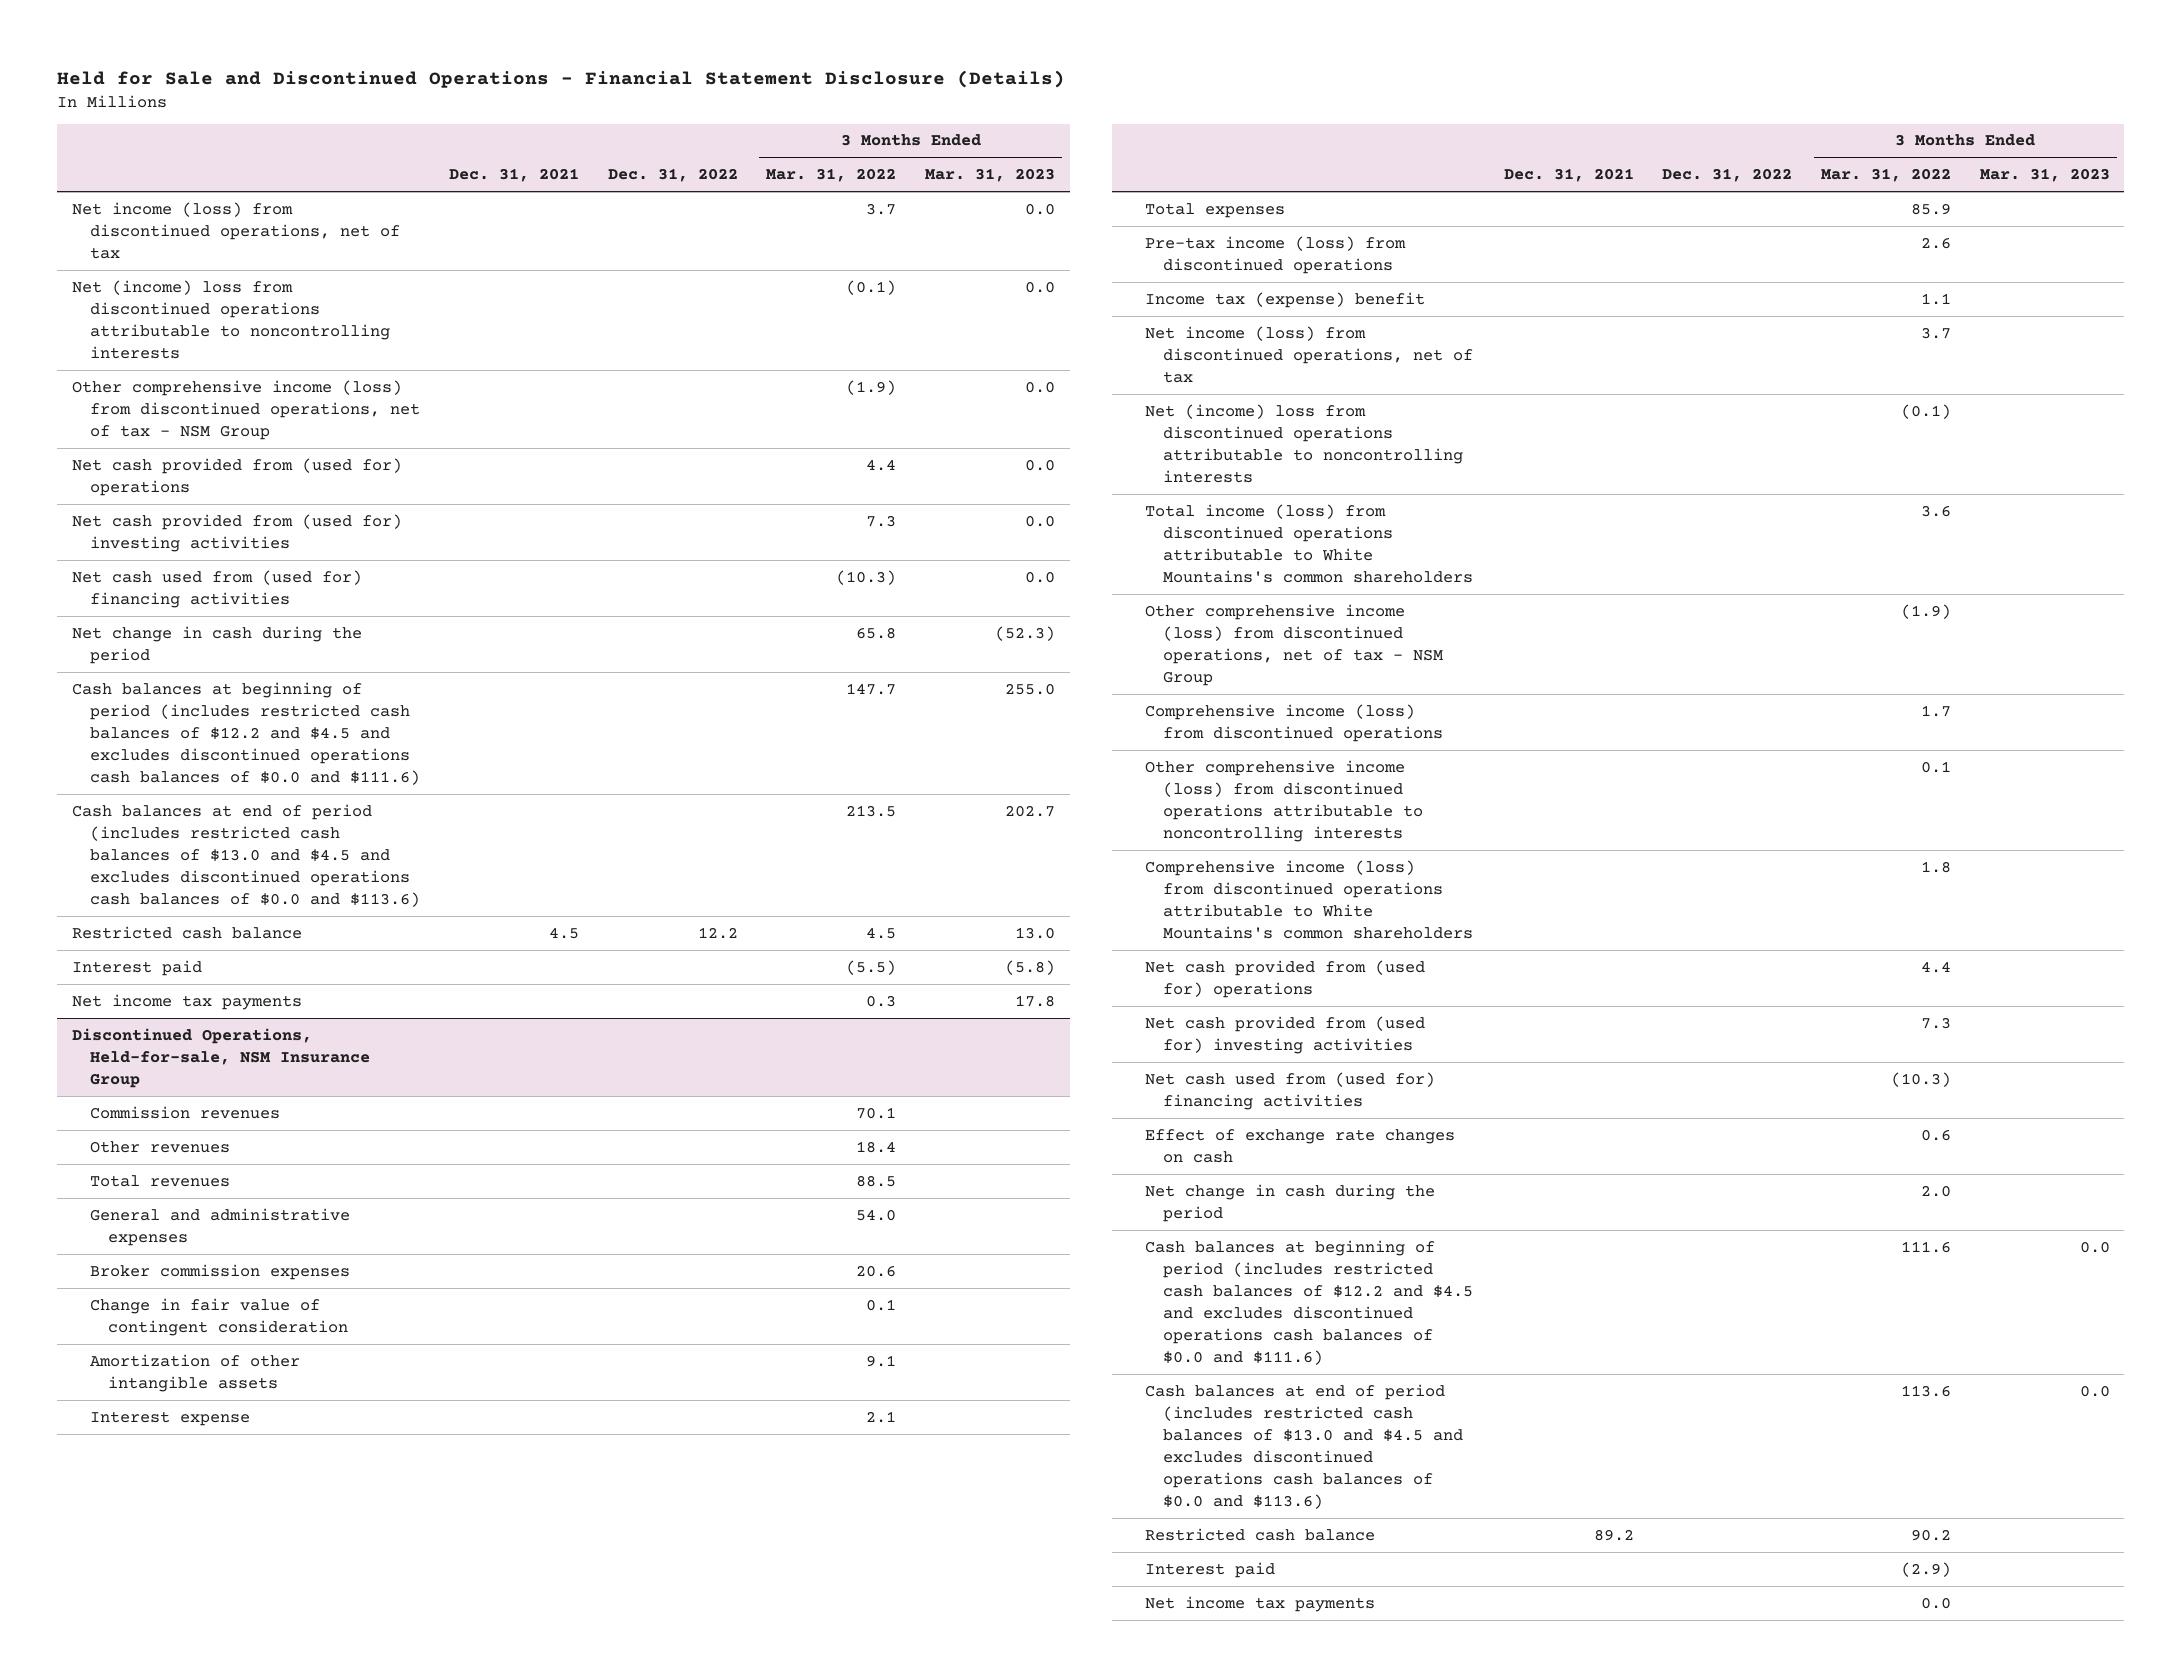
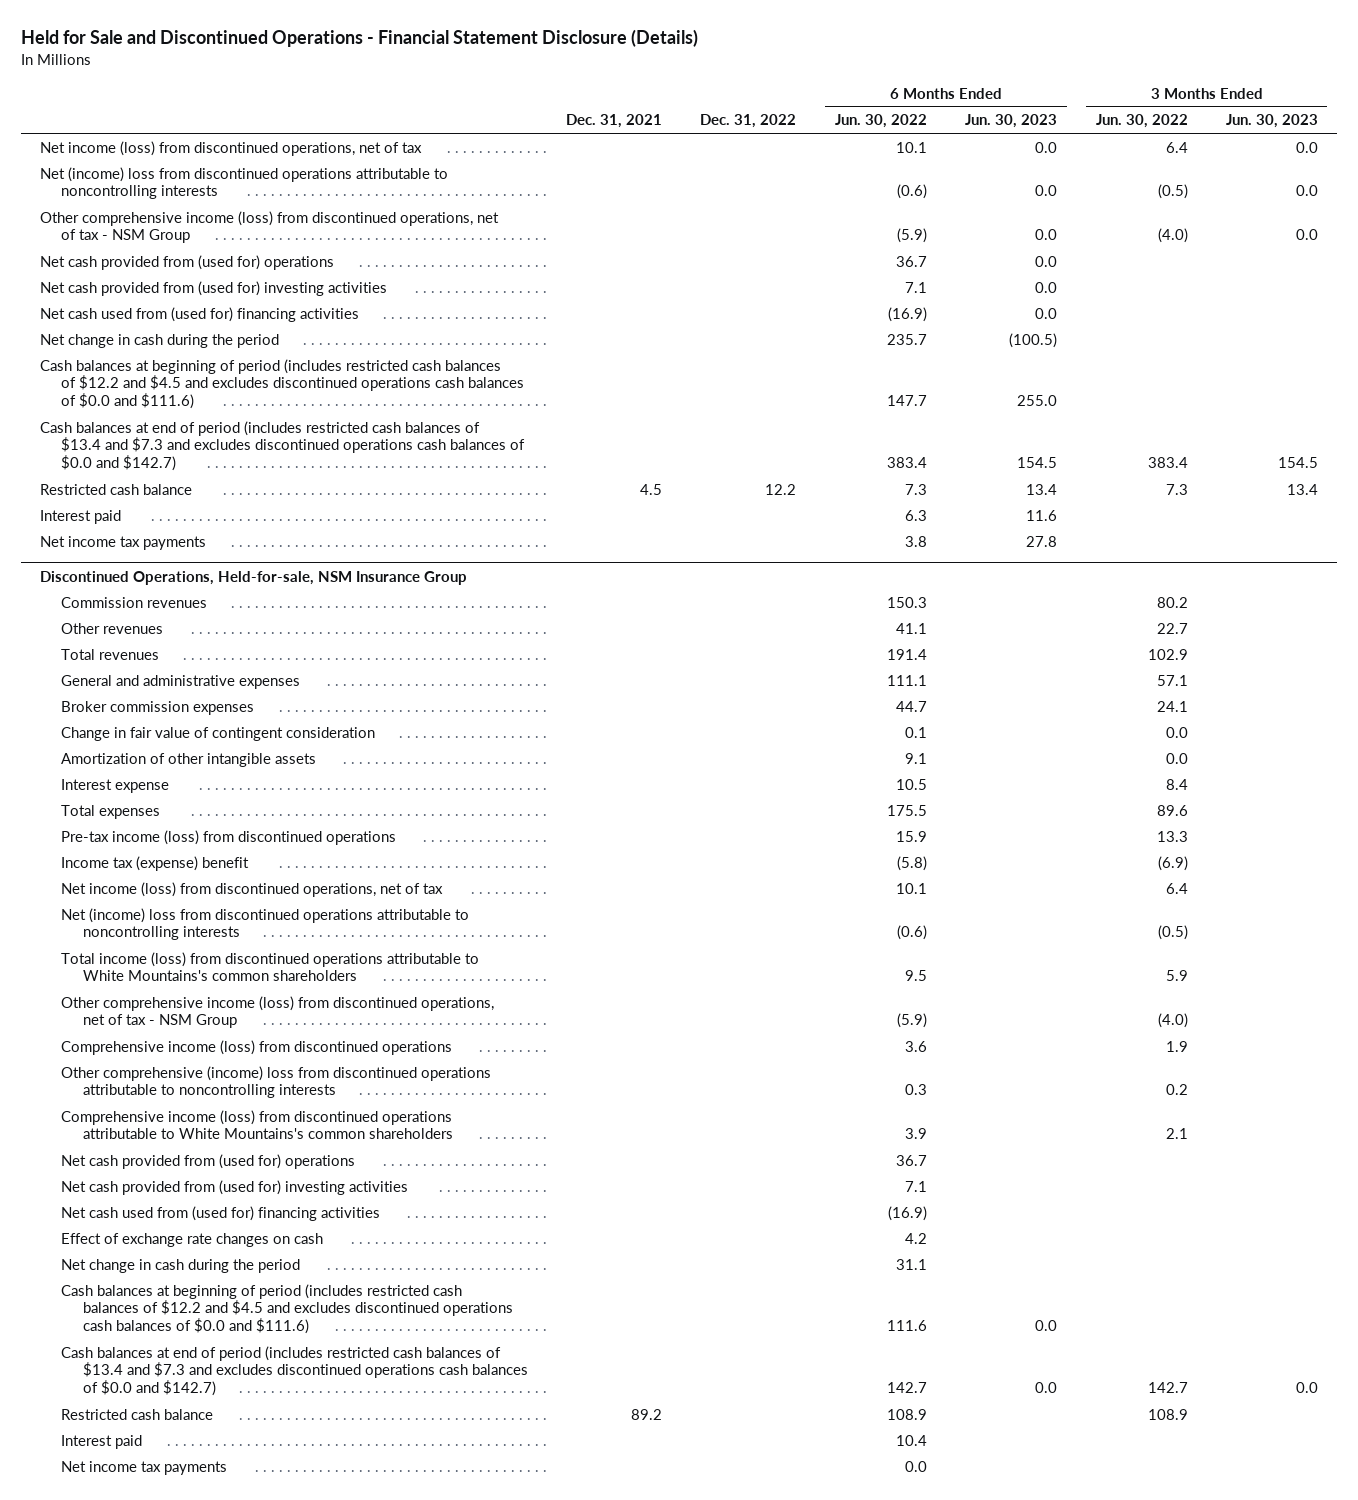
- | Dec. 31, 2021 | Dec. 31, 2022 | 3 Months Ended Mar. 31, 2022 | 3 Months Ended Mar. 31, 2023
+ | Dec. 31, 2021 | Dec. 31, 2022 | 6 Months Ended Jun. 30, 2022 | 6 Months Ended Jun. 30, 2023 | 3 Months Ended Jun. 30, 2022 | 3 Months Ended Jun. 30, 2023
- Cash balances at end of period (includes restricted cash balances of $13.0 and $4.5 and excludes discontinued operations cash balances of $0.0 and $113.6) | | | 213.5 | 202.7
+ Cash balances at end of period (includes restricted cash balances of $13.4 and $7.3 and excludes discontinued operations cash balances of $0.0 and $142.7) | | | 383.4 | 154.5 | 383.4 | 154.5
@ Discontinued Operations, Held-for-sale, NSM Insurance Group
- Other comprehensive income (loss) from discontinued operations attributable to noncontrolling interests | | | 0.1 |
+ Other comprehensive (income) loss from discontinued operations attributable to noncontrolling interests | | | 0.3 | | 0.2 |
- Cash balances at end of period (includes restricted cash balances of $13.0 and $4.5 and excludes discontinued operations cash balances of $0.0 and $113.6) | | | 113.6 | 0.0
+ Cash balances at end of period (includes restricted cash balances of $13.4 and $7.3 and excludes discontinued operations cash balances of $0.0 and $142.7) | | | 142.7 | 0.0 | 142.7 | 0.0

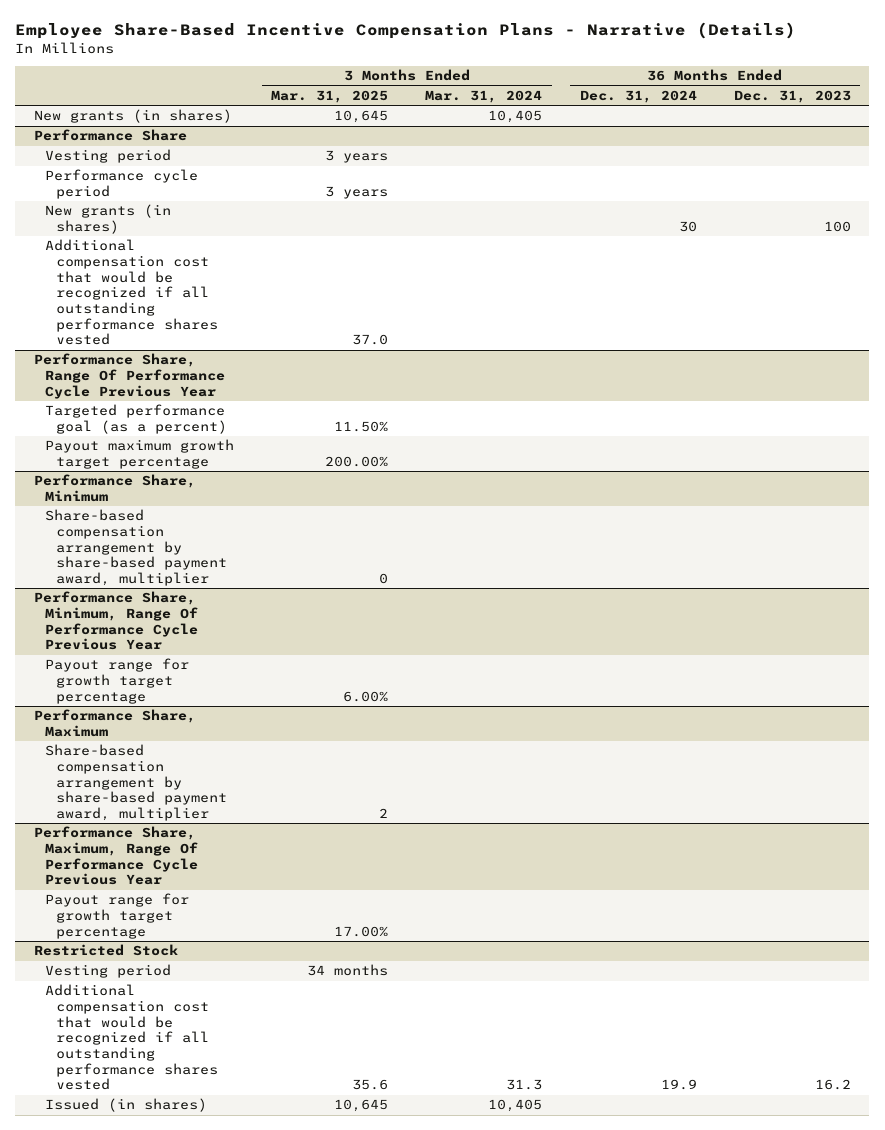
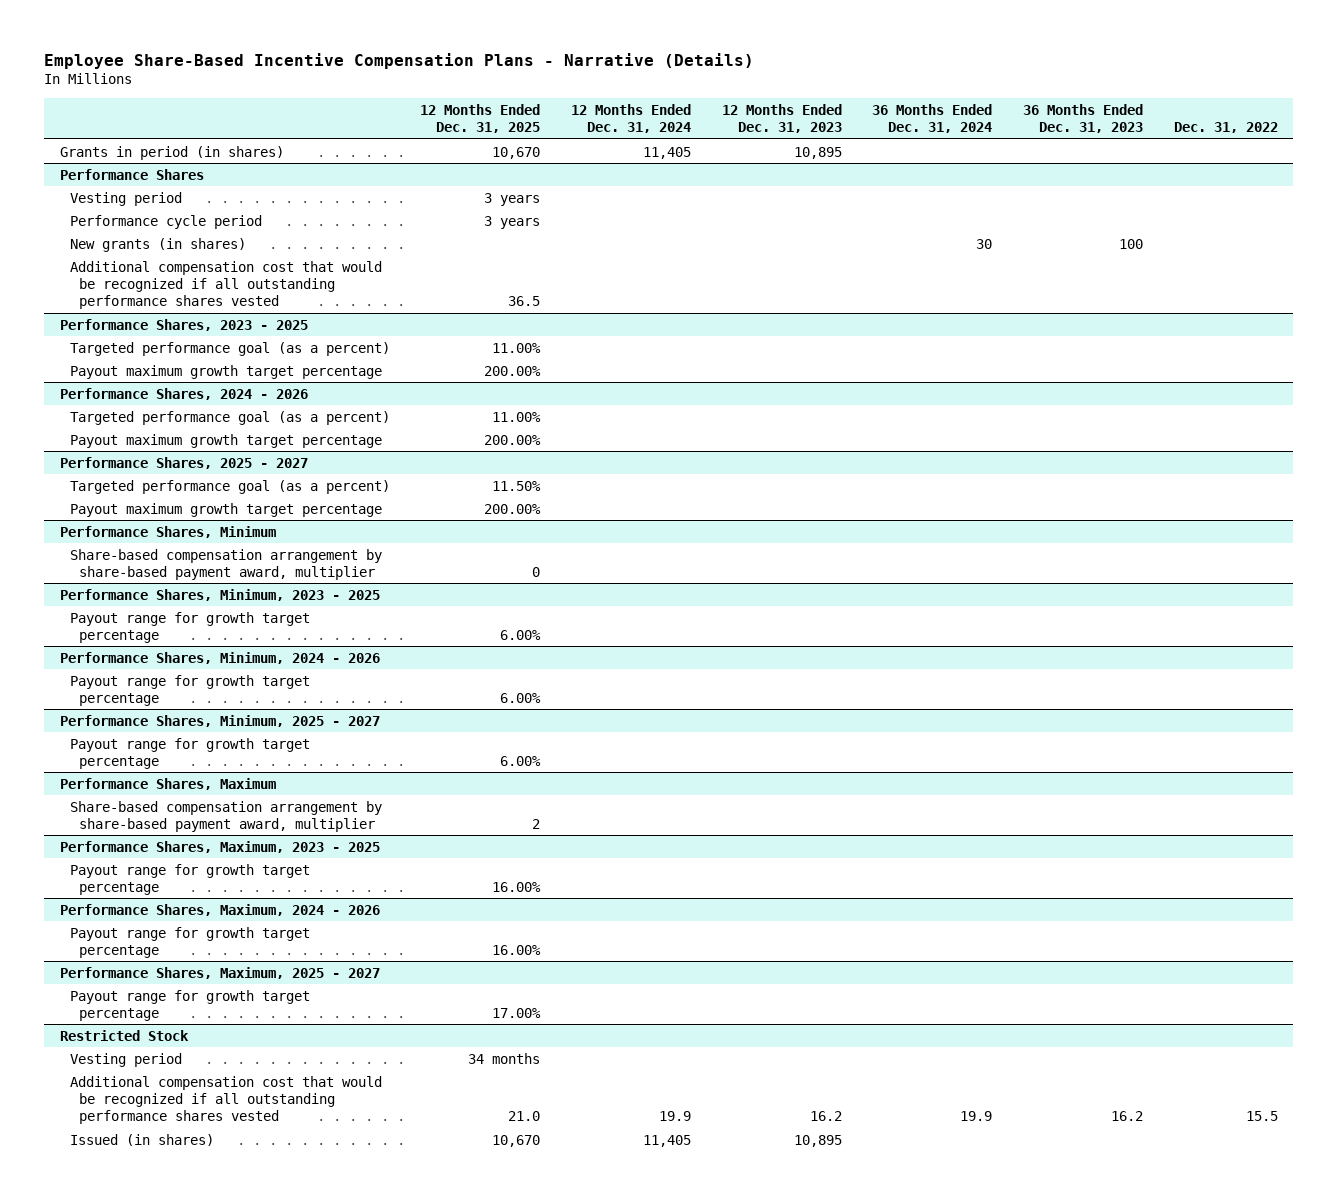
- | 3 Months Ended Mar. 31, 2025 | 3 Months Ended Mar. 31, 2024 | 36 Months Ended Dec. 31, 2024 | 36 Months Ended Dec. 31, 2023
+ | 12 Months Ended Dec. 31, 2025 | 12 Months Ended Dec. 31, 2024 | 12 Months Ended Dec. 31, 2023 | 36 Months Ended Dec. 31, 2024 | 36 Months Ended Dec. 31, 2023 | Dec. 31, 2022
- New grants (in shares) | 10,645 | 10,405 | |
- Performance Share
+ Grants in period (in shares) | 10,670 | 11,405 | 10,895 | | |
+ Performance Shares
- Performance Share, Range Of Performance Cycle Previous Year
- Targeted performance goal (as a percent) | 11.50% | | |
- Payout maximum growth target percentage | 200.00% | | |
- Performance Share, Minimum
+ Performance Shares, 2023 - 2025
+ Targeted performance goal (as a percent) | 11.00% | | | | |
+ Payout maximum growth target percentage | 200.00% | | | | |
+ Performance Shares, 2024 - 2026
+ Targeted performance goal (as a percent) | 11.00% | | | | |
+ Payout maximum growth target percentage | 200.00% | | | | |
+ Performance Shares, 2025 - 2027
+ Targeted performance goal (as a percent) | 11.50% | | | | |
+ Payout maximum growth target percentage | 200.00% | | | | |
+ Performance Shares, Minimum
- Performance Share, Minimum, Range Of Performance Cycle Previous Year
- Payout range for growth target percentage | 6.00% | | |
- Performance Share, Maximum
+ Performance Shares, Minimum, 2023 - 2025
+ Payout range for growth target percentage | 6.00% | | | | |
+ Performance Shares, Minimum, 2024 - 2026
+ Payout range for growth target percentage | 6.00% | | | | |
+ Performance Shares, Minimum, 2025 - 2027
+ Payout range for growth target percentage | 6.00% | | | | |
+ Performance Shares, Maximum
- Performance Share, Maximum, Range Of Performance Cycle Previous Year
- Payout range for growth target percentage | 17.00% | | |
+ Performance Shares, Maximum, 2023 - 2025
+ Payout range for growth target percentage | 16.00% | | | | |
+ Performance Shares, Maximum, 2024 - 2026
+ Payout range for growth target percentage | 16.00% | | | | |
+ Performance Shares, Maximum, 2025 - 2027
+ Payout range for growth target percentage | 17.00% | | | | |

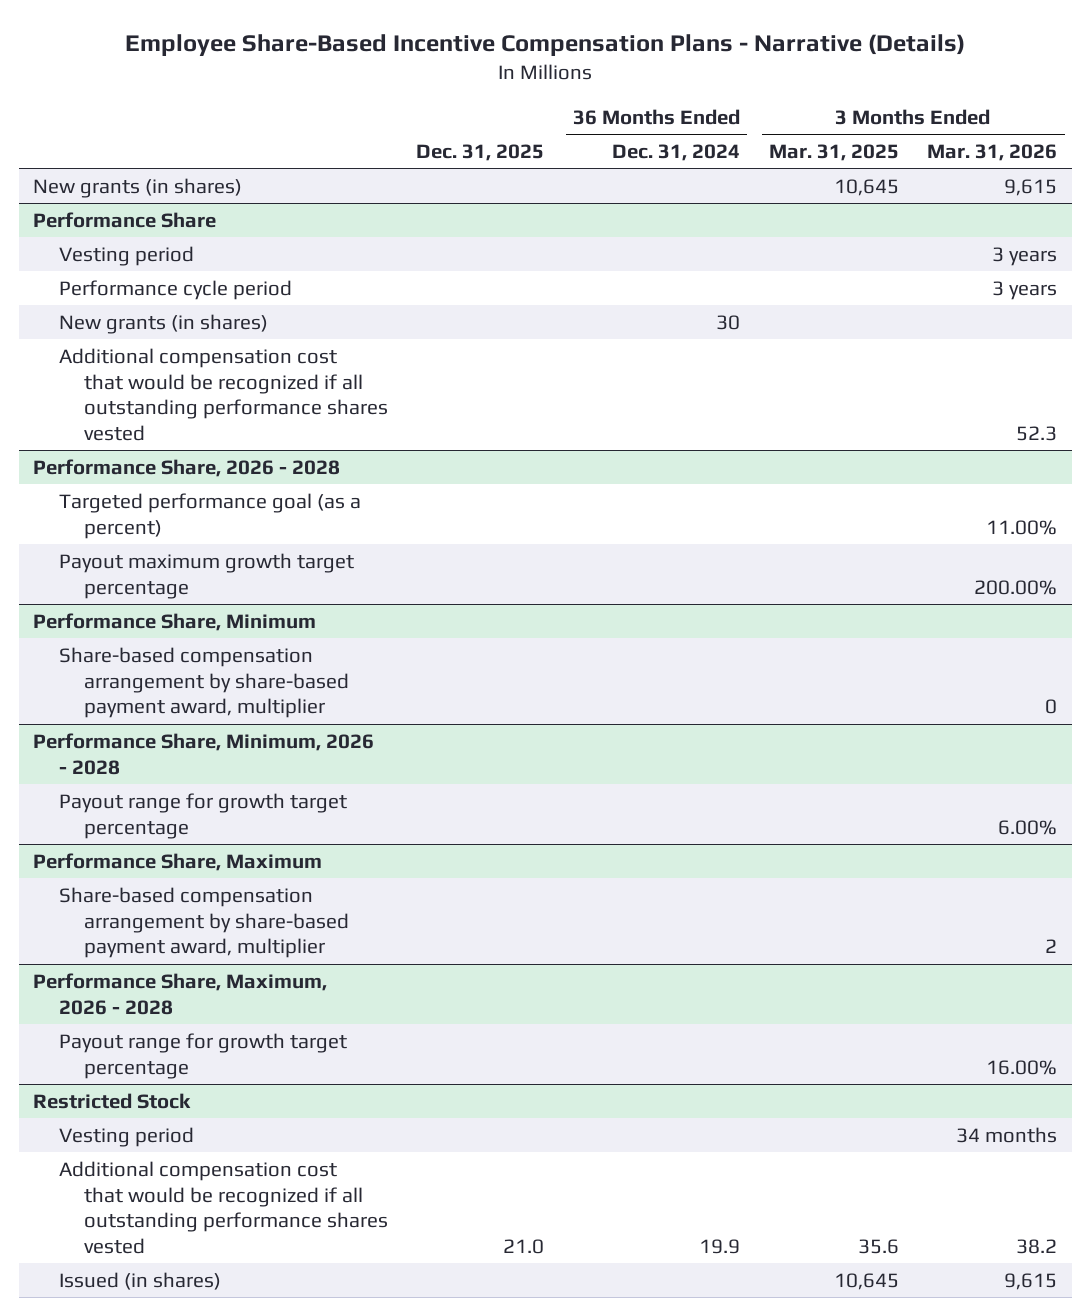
- | 12 Months Ended Dec. 31, 2025 | 12 Months Ended Dec. 31, 2024 | 12 Months Ended Dec. 31, 2023 | 36 Months Ended Dec. 31, 2024 | 36 Months Ended Dec. 31, 2023 | Dec. 31, 2022
+ | Dec. 31, 2025 | 36 Months Ended Dec. 31, 2024 | 3 Months Ended Mar. 31, 2025 | 3 Months Ended Mar. 31, 2026
- Grants in period (in shares) | 10,670 | 11,405 | 10,895 | | |
- Performance Shares
+ New grants (in shares) | | | 10,645 | 9,615
+ Performance Share
- Performance Shares, 2023 - 2025
- Targeted performance goal (as a percent) | 11.00% | | | | |
- Payout maximum growth target percentage | 200.00% | | | | |
- Performance Shares, 2024 - 2026
- Targeted performance goal (as a percent) | 11.00% | | | | |
- Payout maximum growth target percentage | 200.00% | | | | |
- Performance Shares, 2025 - 2027
- Targeted performance goal (as a percent) | 11.50% | | | | |
- Payout maximum growth target percentage | 200.00% | | | | |
- Performance Shares, Minimum
+ Performance Share, 2026 - 2028
+ Targeted performance goal (as a percent) | | | | 11.00%
+ Payout maximum growth target percentage | | | | 200.00%
+ Performance Share, Minimum
- Performance Shares, Minimum, 2023 - 2025
- Payout range for growth target percentage | 6.00% | | | | |
- Performance Shares, Minimum, 2024 - 2026
- Payout range for growth target percentage | 6.00% | | | | |
- Performance Shares, Minimum, 2025 - 2027
- Payout range for growth target percentage | 6.00% | | | | |
- Performance Shares, Maximum
+ Performance Share, Minimum, 2026 - 2028
+ Payout range for growth target percentage | | | | 6.00%
+ Performance Share, Maximum
- Performance Shares, Maximum, 2023 - 2025
- Payout range for growth target percentage | 16.00% | | | | |
- Performance Shares, Maximum, 2024 - 2026
- Payout range for growth target percentage | 16.00% | | | | |
- Performance Shares, Maximum, 2025 - 2027
- Payout range for growth target percentage | 17.00% | | | | |
+ Performance Share, Maximum, 2026 - 2028
+ Payout range for growth target percentage | | | | 16.00%

